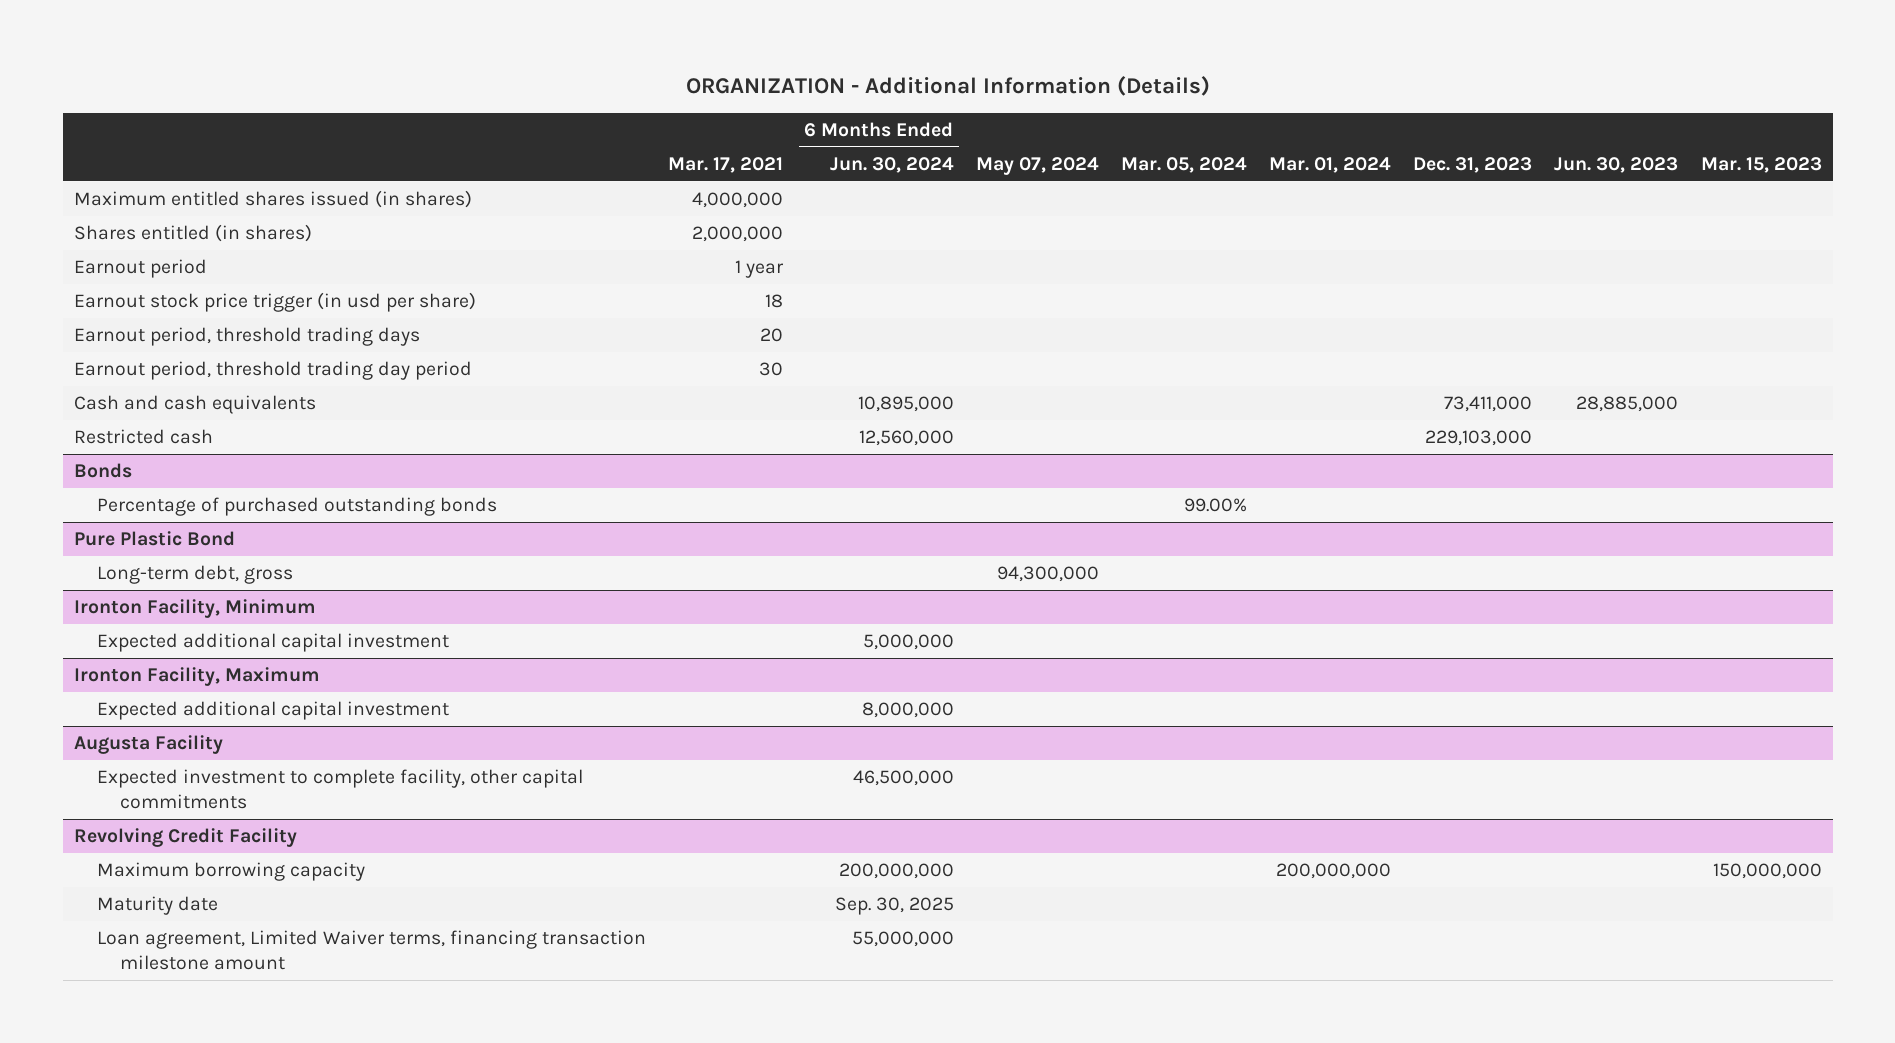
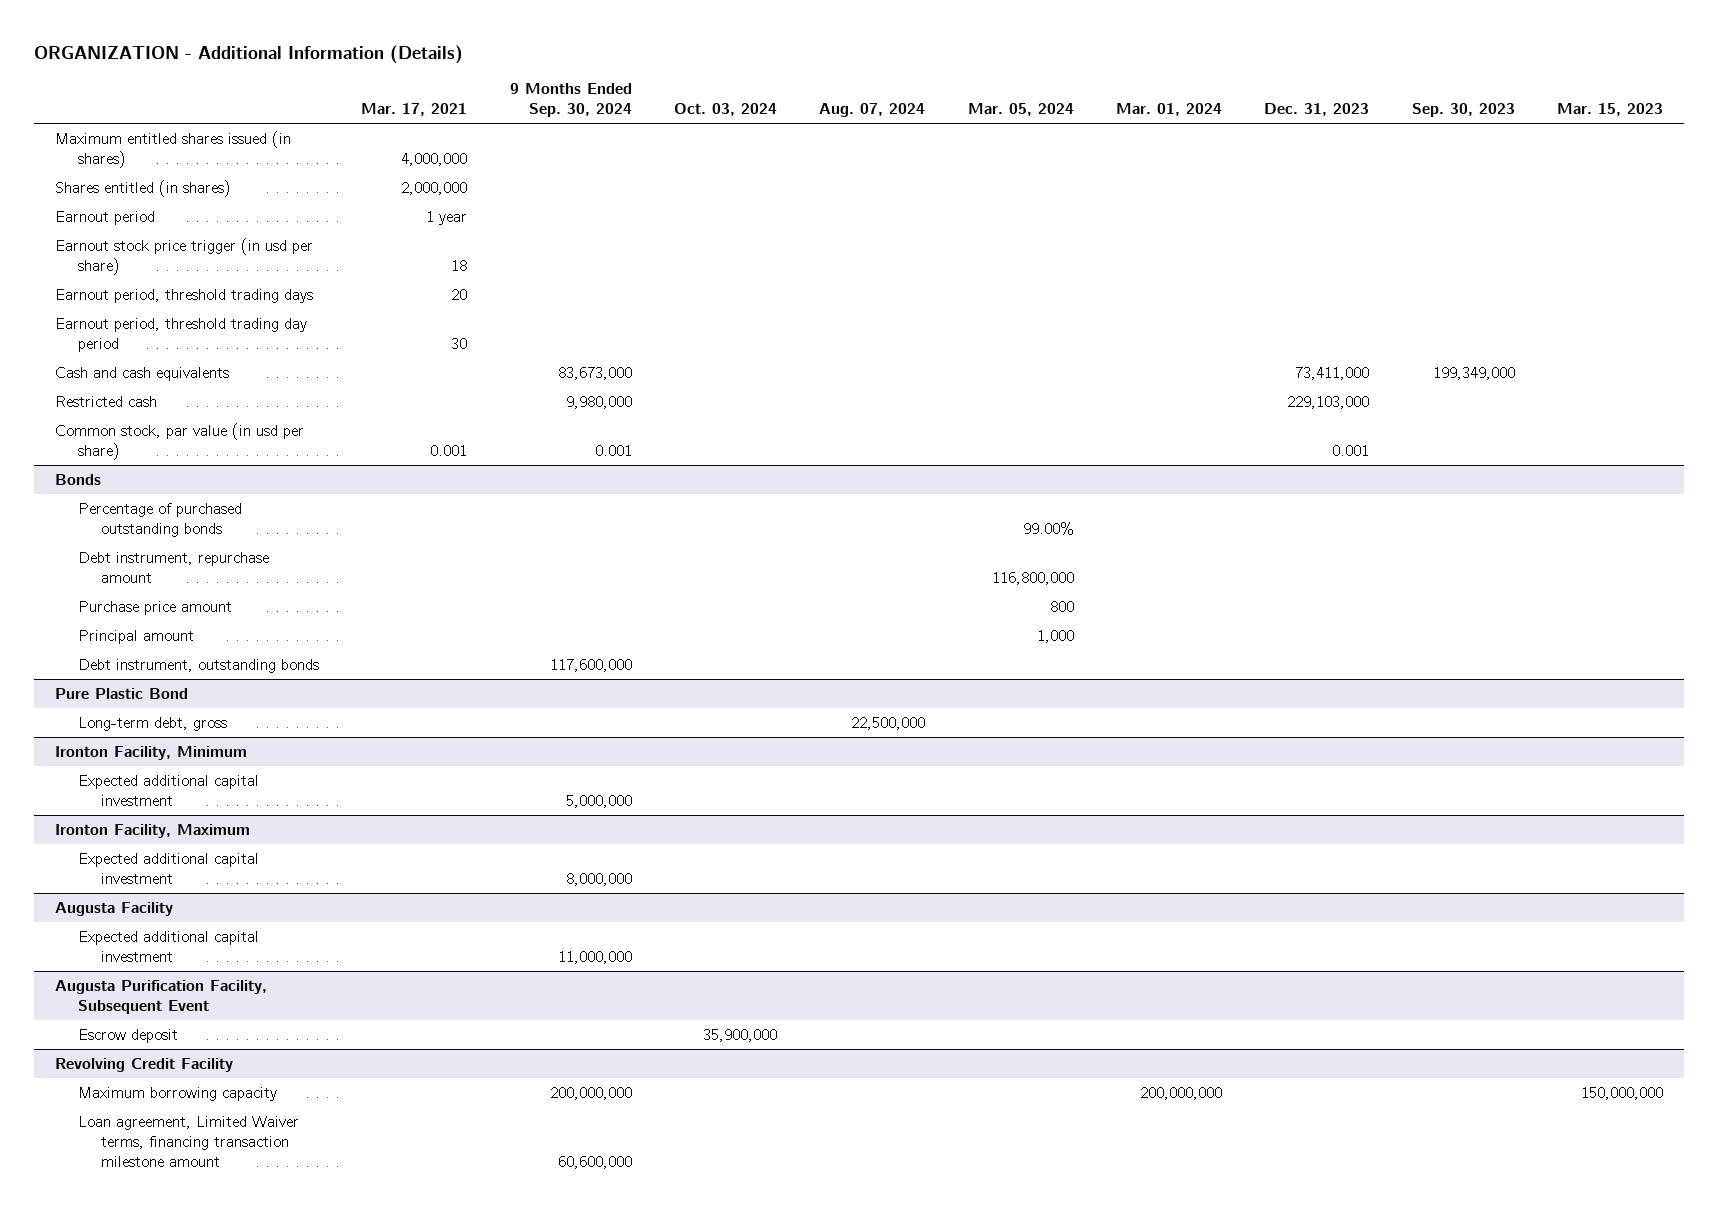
- | Mar. 17, 2021 | 6 Months Ended Jun. 30, 2024 | May 07, 2024 | Mar. 05, 2024 | Mar. 01, 2024 | Dec. 31, 2023 | Jun. 30, 2023 | Mar. 15, 2023
+ | Mar. 17, 2021 | 9 Months Ended Sep. 30, 2024 | Oct. 03, 2024 | Aug. 07, 2024 | Mar. 05, 2024 | Mar. 01, 2024 | Dec. 31, 2023 | Sep. 30, 2023 | Mar. 15, 2023
+ Common stock, par value (in usd per share) | 0.001 | 0.001 | | | | | 0.001 | |
@ Bonds
+ Debt instrument, repurchase amount | | | | | 116,800,000 | | | |
+ Purchase price amount | | | | | 800 | | | |
+ Principal amount | | | | | 1,000 | | | |
+ Debt instrument, outstanding bonds | | 117,600,000 | | | | | | |
@ Augusta Facility
- Expected investment to complete facility, other capital commitments | | 46,500,000 | | | | | |
+ Expected additional capital investment | | 11,000,000 | | | | | | |
+ Augusta Purification Facility, Subsequent Event
+ Escrow deposit | | | 35,900,000 | | | | | |
@ Revolving Credit Facility
- Maturity date | | Sep. 30, 2025 | | | | | |

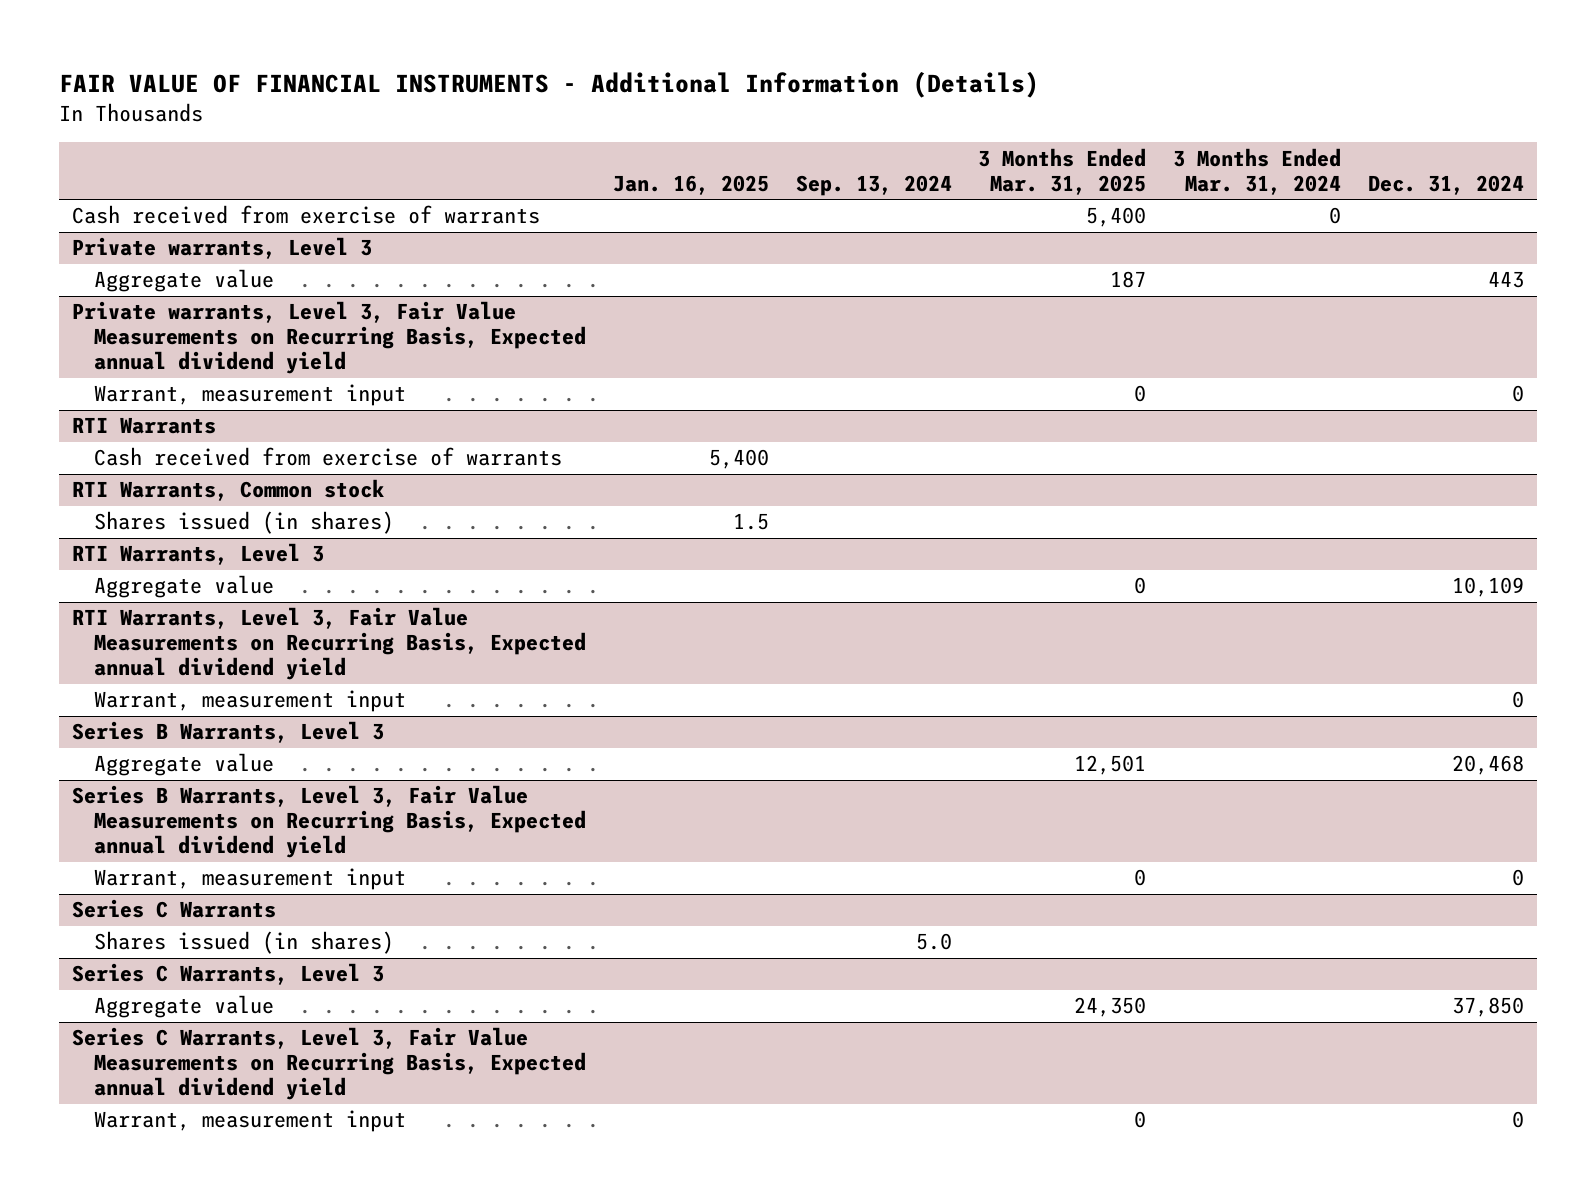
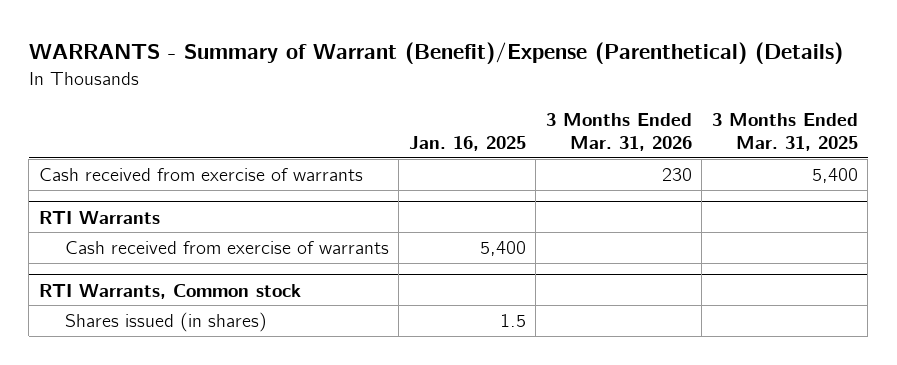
- FAIR VALUE OF FINANCIAL INSTRUMENTS - Additional Information (Details)
+ WARRANTS - Summary of Warrant (Benefit)/Expense (Parenthetical) (Details)
- | Jan. 16, 2025 | Sep. 13, 2024 | 3 Months Ended Mar. 31, 2025 | 3 Months Ended Mar. 31, 2024 | Dec. 31, 2024
+ | Jan. 16, 2025 | 3 Months Ended Mar. 31, 2026 | 3 Months Ended Mar. 31, 2025
- Private warrants, Level 3
- Aggregate value | | | 187 | | 443
- Private warrants, Level 3, Fair Value Measurements on Recurring Basis, Expected annual dividend yield
- Warrant, measurement input | | | 0 | | 0
- RTI Warrants, Level 3
- Aggregate value | | | 0 | | 10,109
- RTI Warrants, Level 3, Fair Value Measurements on Recurring Basis, Expected annual dividend yield
- Warrant, measurement input | | | | | 0
- Series B Warrants, Level 3
- Aggregate value | | | 12,501 | | 20,468
- Series B Warrants, Level 3, Fair Value Measurements on Recurring Basis, Expected annual dividend yield
- Warrant, measurement input | | | 0 | | 0
- Series C Warrants
- Shares issued (in shares) | | 5.0 | | |
- Series C Warrants, Level 3
- Aggregate value | | | 24,350 | | 37,850
- Series C Warrants, Level 3, Fair Value Measurements on Recurring Basis, Expected annual dividend yield
- Warrant, measurement input | | | 0 | | 0

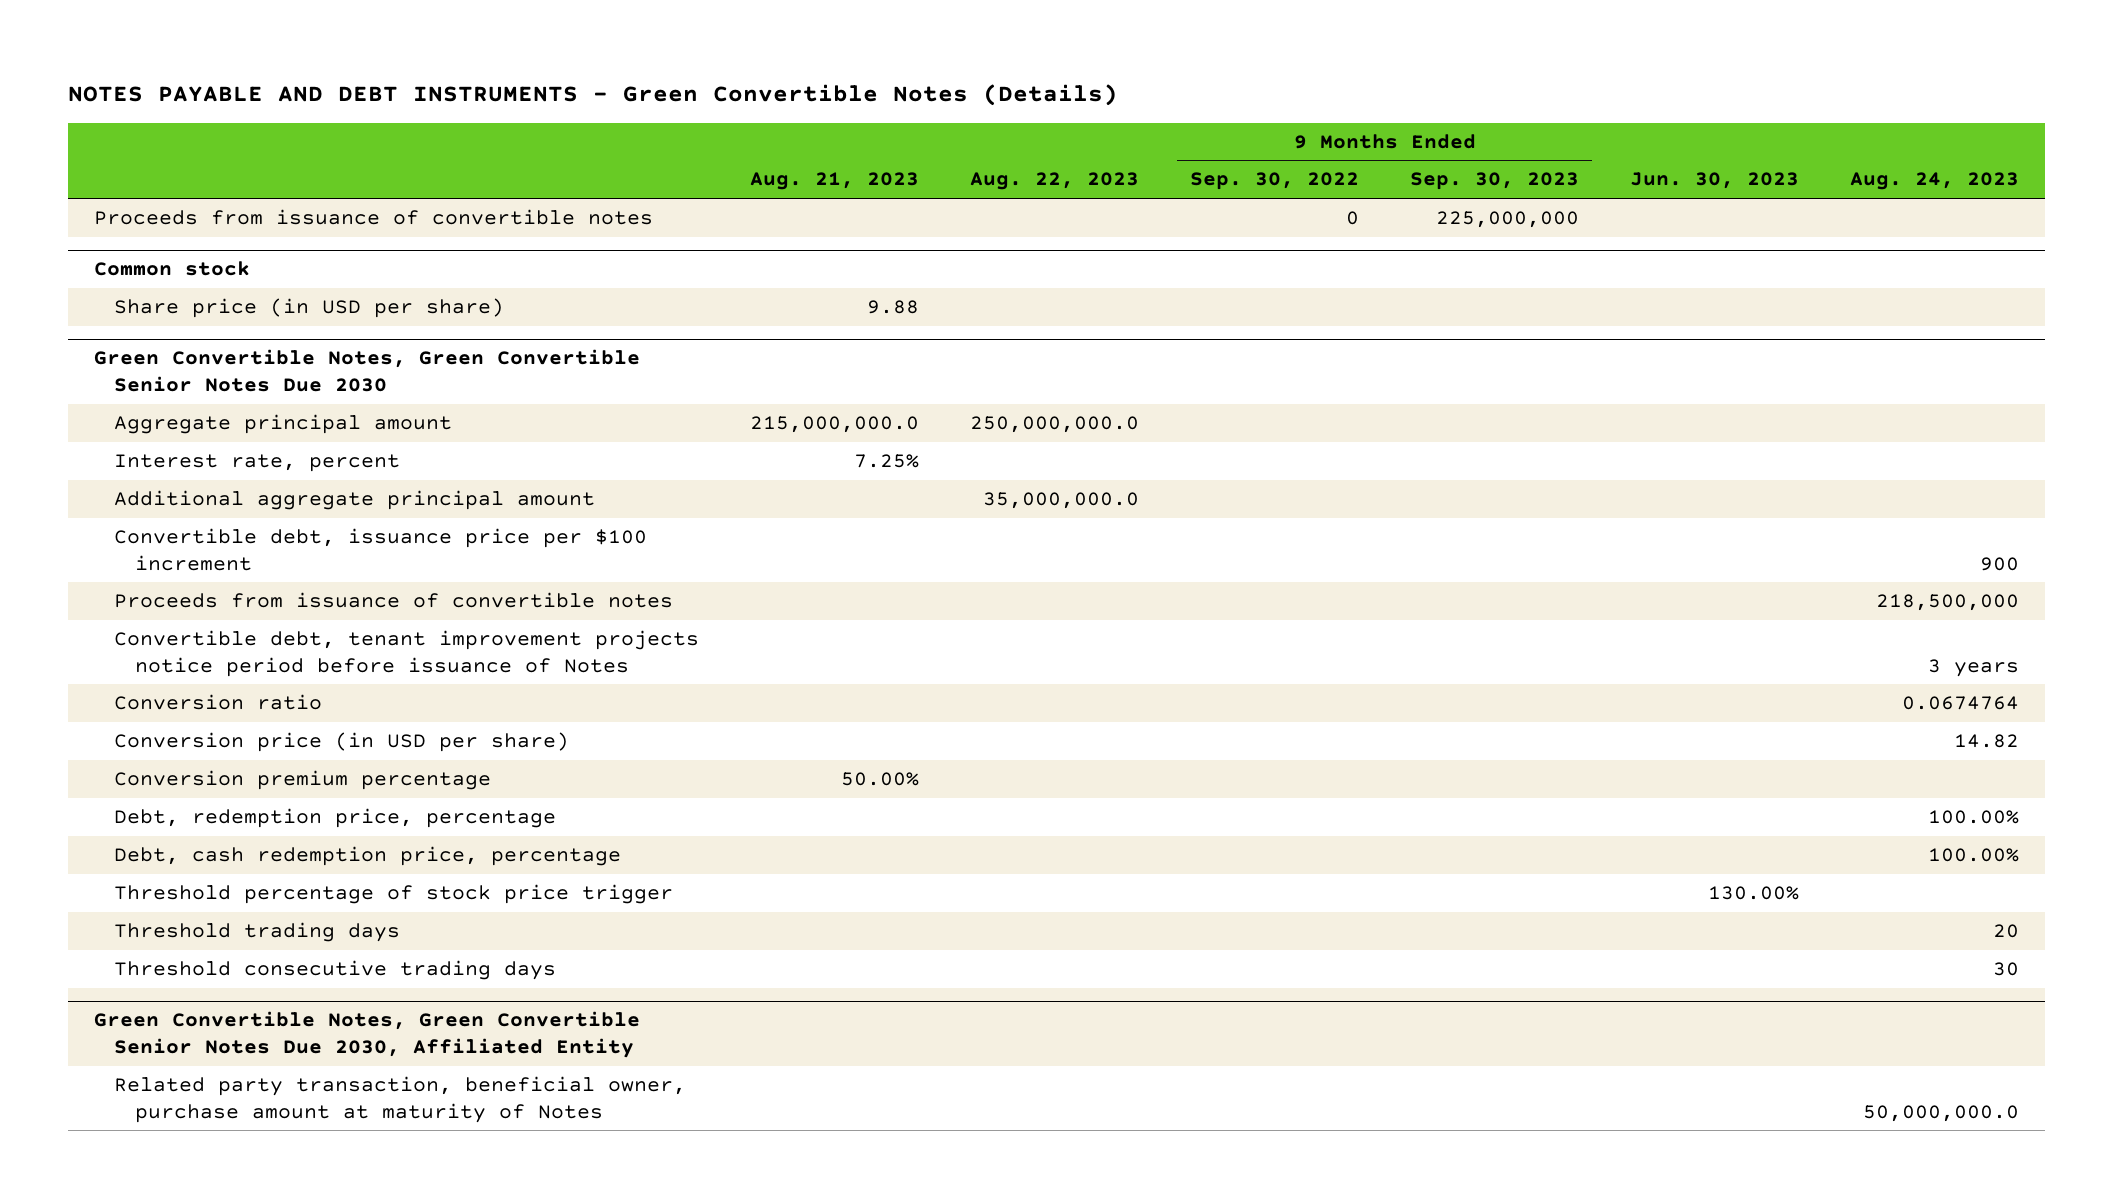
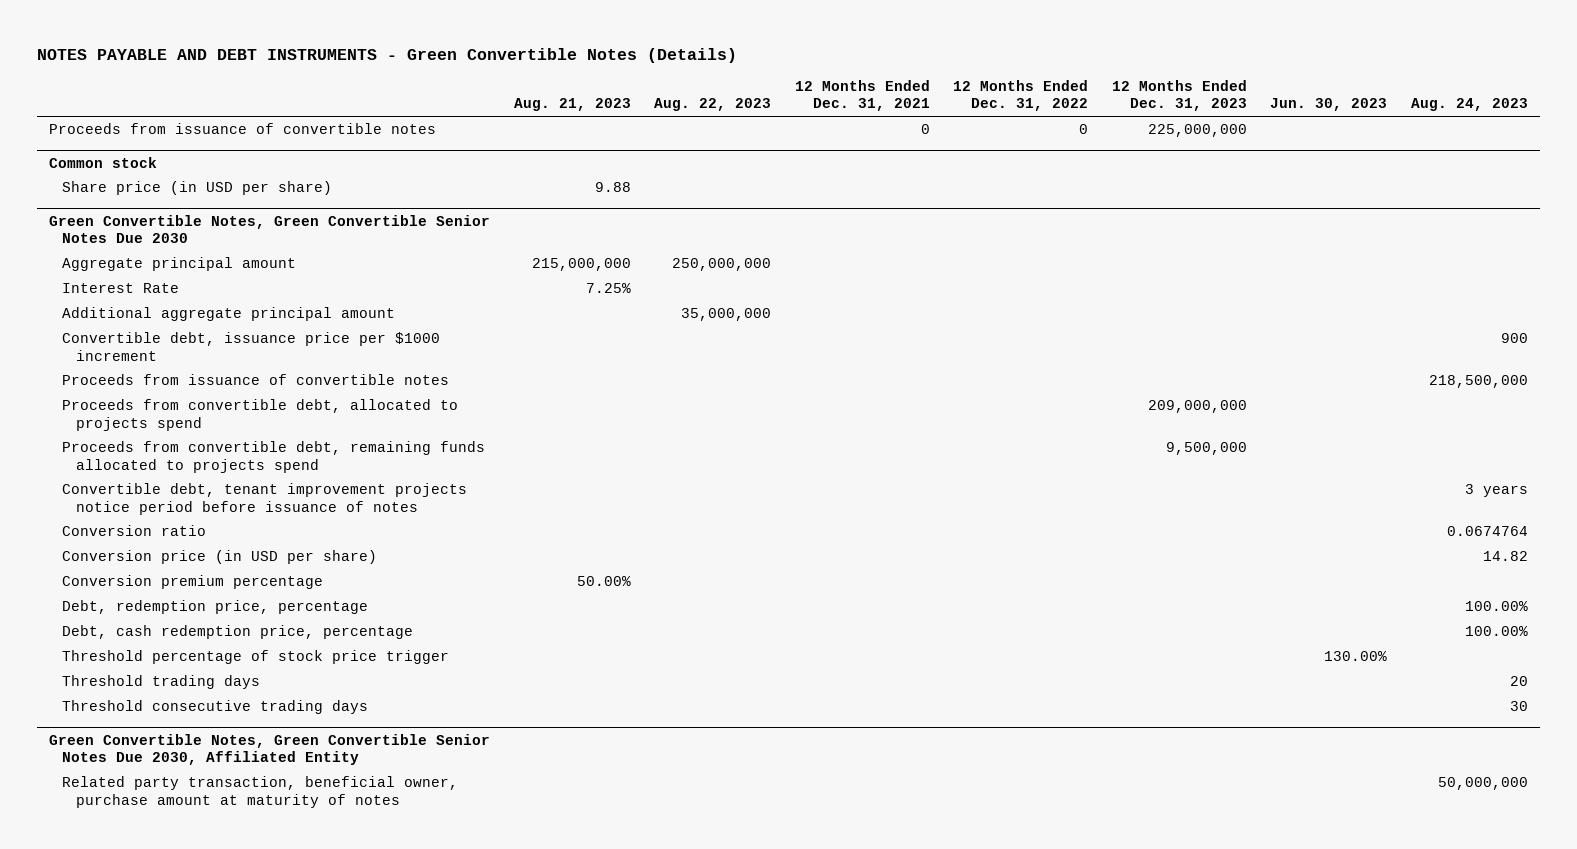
- | Aug. 21, 2023 | Aug. 22, 2023 | 9 Months Ended Sep. 30, 2022 | 9 Months Ended Sep. 30, 2023 | Jun. 30, 2023 | Aug. 24, 2023
+ | Aug. 21, 2023 | Aug. 22, 2023 | 12 Months Ended Dec. 31, 2021 | 12 Months Ended Dec. 31, 2022 | 12 Months Ended Dec. 31, 2023 | Jun. 30, 2023 | Aug. 24, 2023
@ Green Convertible Notes, Green Convertible Senior Notes Due 2030
- Aggregate principal amount | 215,000,000.0 | 250,000,000.0 | | | |
- Interest rate, percent | 7.25% | | | | |
- Additional aggregate principal amount | | 35,000,000.0 | | | |
- Convertible debt, issuance price per $100 increment | | | | | | 900
+ Aggregate principal amount | 215,000,000 | 250,000,000 | | | | |
+ Interest Rate | 7.25% | | | | | |
+ Additional aggregate principal amount | | 35,000,000 | | | | |
+ Convertible debt, issuance price per $1000 increment | | | | | | | 900
- Convertible debt, tenant improvement projects notice period before issuance of Notes | | | | | | 3 years
+ Proceeds from convertible debt, allocated to projects spend | | | | | 209,000,000 | |
+ Proceeds from convertible debt, remaining funds allocated to projects spend | | | | | 9,500,000 | |
+ Convertible debt, tenant improvement projects notice period before issuance of notes | | | | | | | 3 years
@ Green Convertible Notes, Green Convertible Senior Notes Due 2030, Affiliated Entity
- Related party transaction, beneficial owner, purchase amount at maturity of Notes | | | | | | 50,000,000.0
+ Related party transaction, beneficial owner, purchase amount at maturity of notes | | | | | | | 50,000,000

